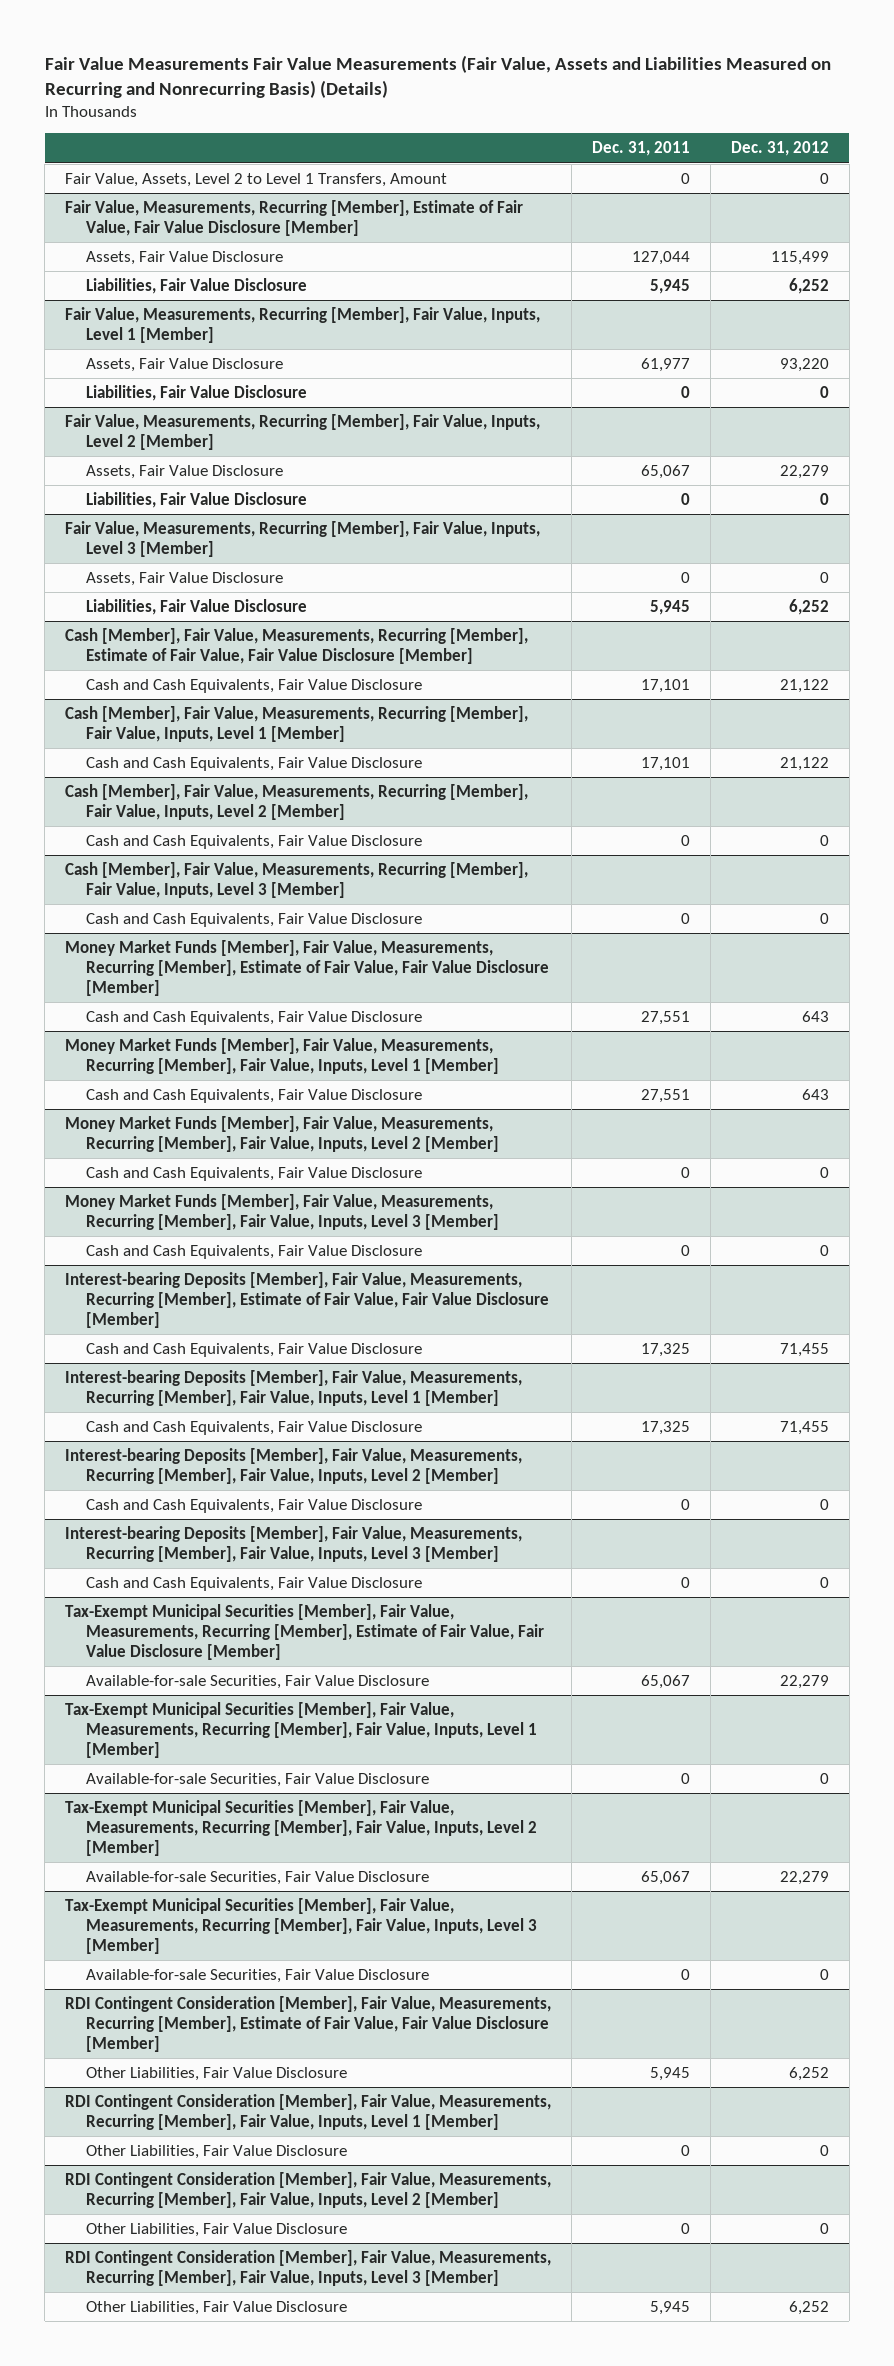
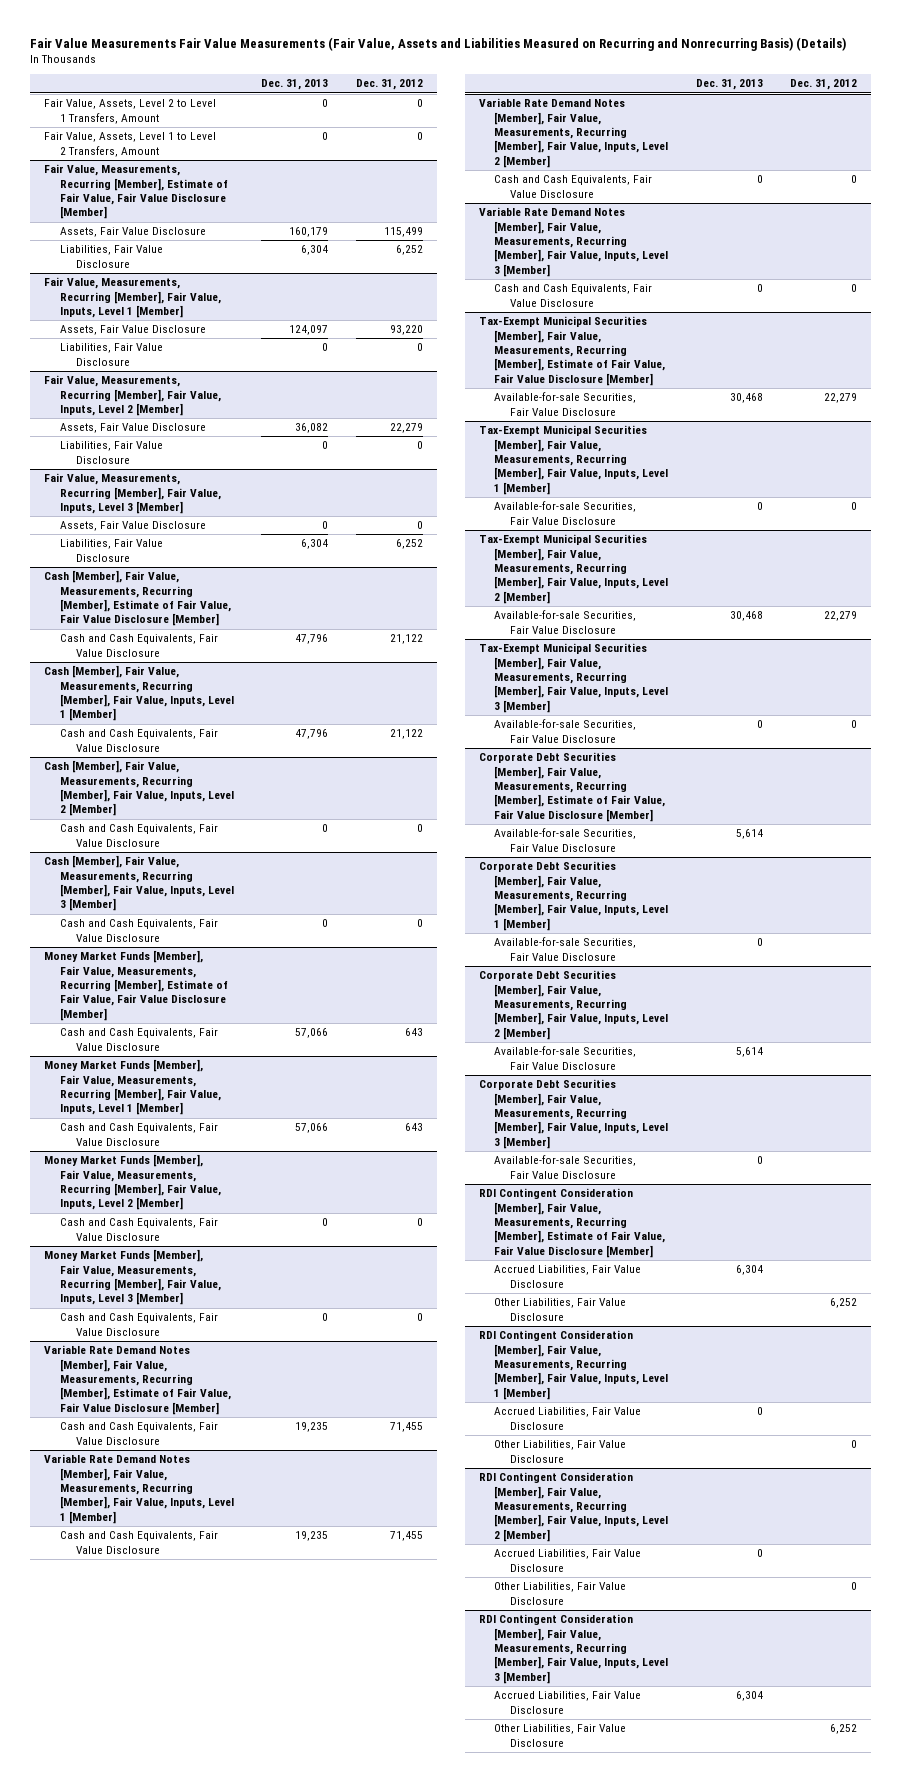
- | Dec. 31, 2011 | Dec. 31, 2012
+ | Dec. 31, 2013 | Dec. 31, 2012
+ Fair Value, Assets, Level 1 to Level 2 Transfers, Amount | 0 | 0
- Interest-bearing Deposits [Member], Fair Value, Measurements, Recurring [Member], Estimate of Fair Value, Fair Value Disclosure [Member]
+ Variable Rate Demand Notes [Member], Fair Value, Measurements, Recurring [Member], Estimate of Fair Value, Fair Value Disclosure [Member]
- Interest-bearing Deposits [Member], Fair Value, Measurements, Recurring [Member], Fair Value, Inputs, Level 1 [Member]
+ Variable Rate Demand Notes [Member], Fair Value, Measurements, Recurring [Member], Fair Value, Inputs, Level 1 [Member]
- Interest-bearing Deposits [Member], Fair Value, Measurements, Recurring [Member], Fair Value, Inputs, Level 2 [Member]
+ Variable Rate Demand Notes [Member], Fair Value, Measurements, Recurring [Member], Fair Value, Inputs, Level 2 [Member]
- Interest-bearing Deposits [Member], Fair Value, Measurements, Recurring [Member], Fair Value, Inputs, Level 3 [Member]
+ Variable Rate Demand Notes [Member], Fair Value, Measurements, Recurring [Member], Fair Value, Inputs, Level 3 [Member]
+ Corporate Debt Securities [Member], Fair Value, Measurements, Recurring [Member], Estimate of Fair Value, Fair Value Disclosure [Member]
+ Available-for-sale Securities, Fair Value Disclosure | 5,614 |
+ Corporate Debt Securities [Member], Fair Value, Measurements, Recurring [Member], Fair Value, Inputs, Level 1 [Member]
+ Available-for-sale Securities, Fair Value Disclosure | 0 |
+ Corporate Debt Securities [Member], Fair Value, Measurements, Recurring [Member], Fair Value, Inputs, Level 2 [Member]
+ Available-for-sale Securities, Fair Value Disclosure | 5,614 |
+ Corporate Debt Securities [Member], Fair Value, Measurements, Recurring [Member], Fair Value, Inputs, Level 3 [Member]
+ Available-for-sale Securities, Fair Value Disclosure | 0 |
@ RDI Contingent Consideration [Member], Fair Value, Measurements, Recurring [Member], Estimate of Fair Value, Fair Value Disclosure [Member]
+ Accrued Liabilities, Fair Value Disclosure | 6,304 |
@ RDI Contingent Consideration [Member], Fair Value, Measurements, Recurring [Member], Fair Value, Inputs, Level 1 [Member]
+ Accrued Liabilities, Fair Value Disclosure | 0 |
@ RDI Contingent Consideration [Member], Fair Value, Measurements, Recurring [Member], Fair Value, Inputs, Level 2 [Member]
+ Accrued Liabilities, Fair Value Disclosure | 0 |
@ RDI Contingent Consideration [Member], Fair Value, Measurements, Recurring [Member], Fair Value, Inputs, Level 3 [Member]
+ Accrued Liabilities, Fair Value Disclosure | 6,304 |

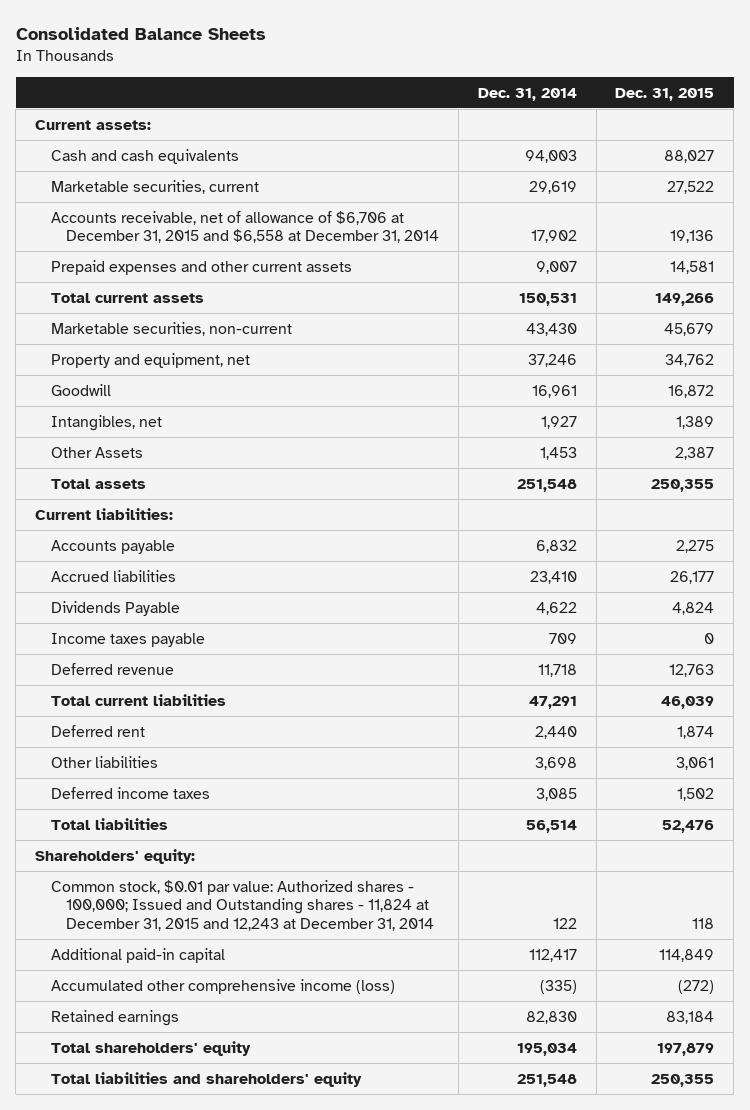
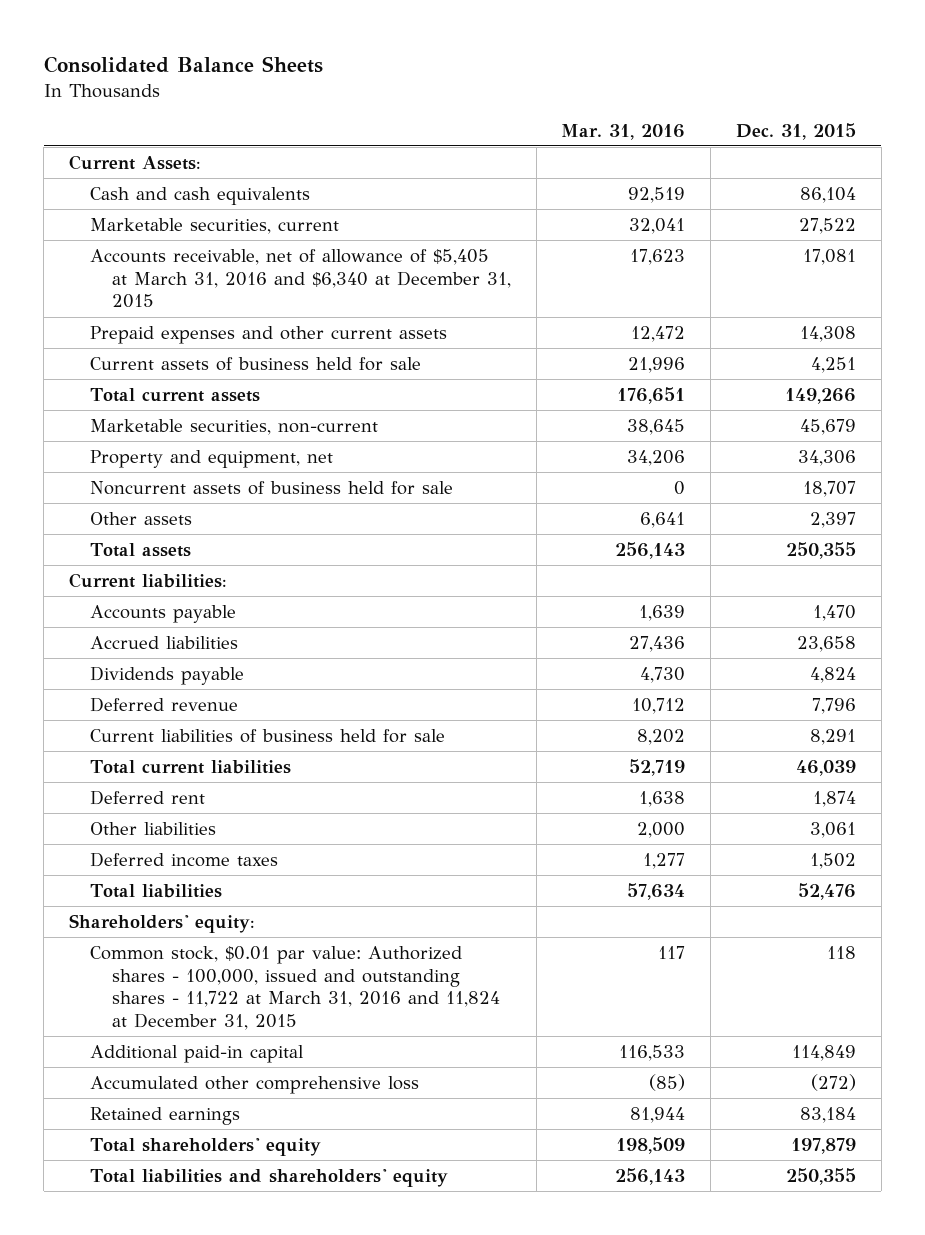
- | Dec. 31, 2014 | Dec. 31, 2015
+ | Mar. 31, 2016 | Dec. 31, 2015
- Current assets:
- Cash and cash equivalents | 94,003 | 88,027
+ Current Assets:
+ Cash and cash equivalents | 92,519 | 86,104
- Accounts receivable, net of allowance of $6,706 at December 31, 2015 and $6,558 at December 31, 2014 | 17,902 | 19,136
- Prepaid expenses and other current assets | 9,007 | 14,581
+ Accounts receivable, net of allowance of $5,405 at March 31, 2016 and $6,340 at December 31, 2015 | 17,623 | 17,081
+ Prepaid expenses and other current assets | 12,472 | 14,308
+ Current assets of business held for sale | 21,996 | 4,251
- Property and equipment, net | 37,246 | 34,762
- Goodwill | 16,961 | 16,872
- Intangibles, net | 1,927 | 1,389
- Other Assets | 1,453 | 2,387
+ Property and equipment, net | 34,206 | 34,306
+ Noncurrent assets of business held for sale | 0 | 18,707
+ Other assets | 6,641 | 2,397
- Accounts payable | 6,832 | 2,275
- Accrued liabilities | 23,410 | 26,177
- Dividends Payable | 4,622 | 4,824
- Income taxes payable | 709 | 0
- Deferred revenue | 11,718 | 12,763
+ Accounts payable | 1,639 | 1,470
+ Accrued liabilities | 27,436 | 23,658
+ Dividends payable | 4,730 | 4,824
+ Deferred revenue | 10,712 | 7,796
+ Current liabilities of business held for sale | 8,202 | 8,291
- Common stock, $0.01 par value: Authorized shares - 100,000; Issued and Outstanding shares - 11,824 at December 31, 2015 and 12,243 at December 31, 2014 | 122 | 118
+ Common stock, $0.01 par value: Authorized shares - 100,000, issued and outstanding shares - 11,722 at March 31, 2016 and 11,824 at December 31, 2015 | 117 | 118
- Accumulated other comprehensive income (loss) | (335) | (272)
+ Accumulated other comprehensive loss | (85) | (272)

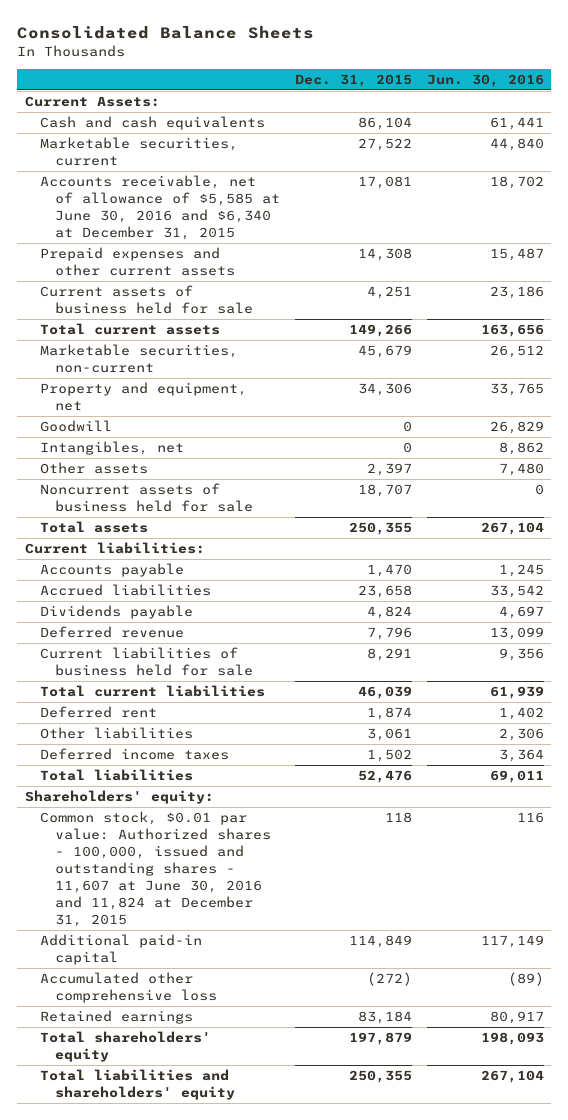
- | Mar. 31, 2016 | Dec. 31, 2015
+ | Dec. 31, 2015 | Jun. 30, 2016
- Accounts receivable, net of allowance of $5,405 at March 31, 2016 and $6,340 at December 31, 2015 | 17,623 | 17,081
+ Accounts receivable, net of allowance of $5,585 at June 30, 2016 and $6,340 at December 31, 2015 | 17,081 | 18,702
+ Goodwill | 0 | 26,829
+ Intangibles, net | 0 | 8,862
moved down: Noncurrent assets of business held for sale | 18,707 | 0
- Common stock, $0.01 par value: Authorized shares - 100,000, issued and outstanding shares - 11,722 at March 31, 2016 and 11,824 at December 31, 2015 | 117 | 118
+ Common stock, $0.01 par value: Authorized shares - 100,000, issued and outstanding shares - 11,607 at June 30, 2016 and 11,824 at December 31, 2015 | 118 | 116

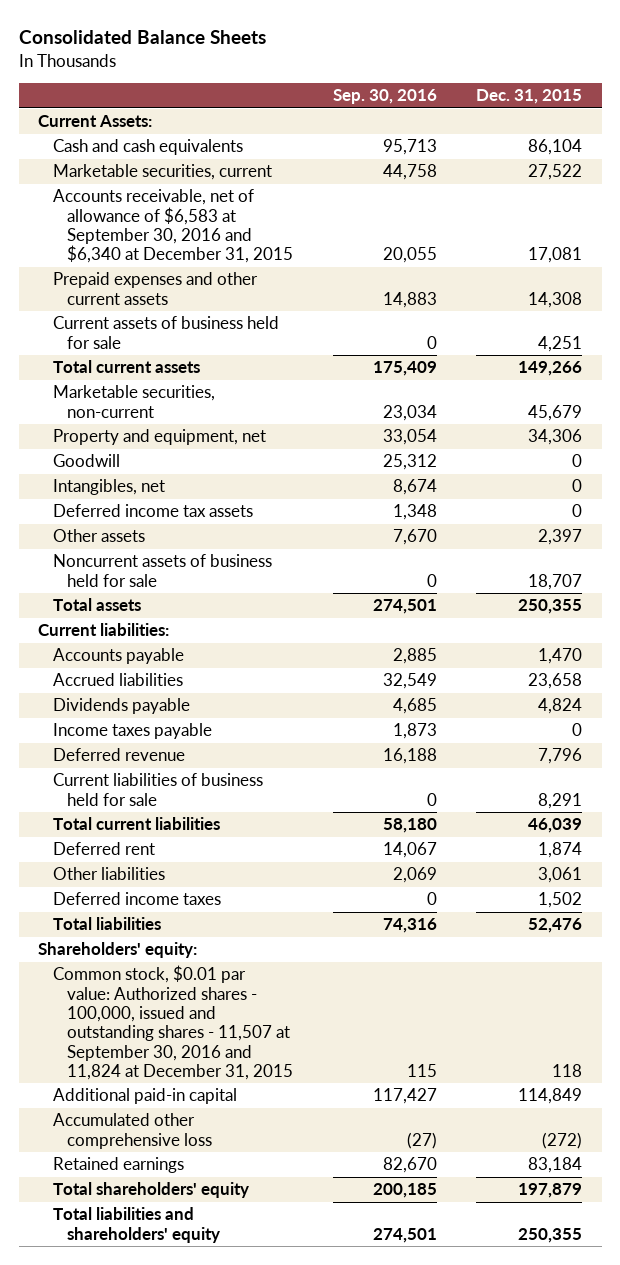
- | Dec. 31, 2015 | Jun. 30, 2016
+ | Sep. 30, 2016 | Dec. 31, 2015
- Accounts receivable, net of allowance of $5,585 at June 30, 2016 and $6,340 at December 31, 2015 | 17,081 | 18,702
+ Accounts receivable, net of allowance of $6,583 at September 30, 2016 and $6,340 at December 31, 2015 | 20,055 | 17,081
+ Deferred income tax assets | 1,348 | 0
+ Income taxes payable | 1,873 | 0
- Common stock, $0.01 par value: Authorized shares - 100,000, issued and outstanding shares - 11,607 at June 30, 2016 and 11,824 at December 31, 2015 | 118 | 116
+ Common stock, $0.01 par value: Authorized shares - 100,000, issued and outstanding shares - 11,507 at September 30, 2016 and 11,824 at December 31, 2015 | 115 | 118

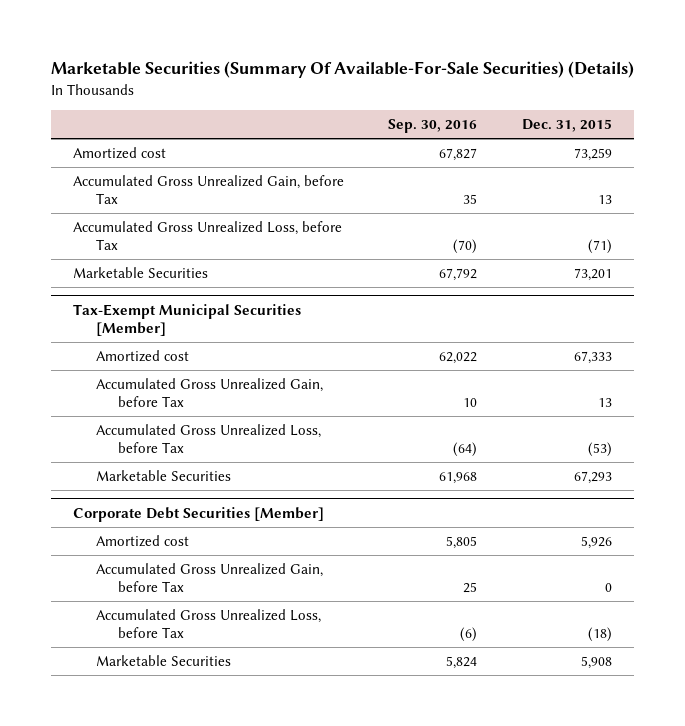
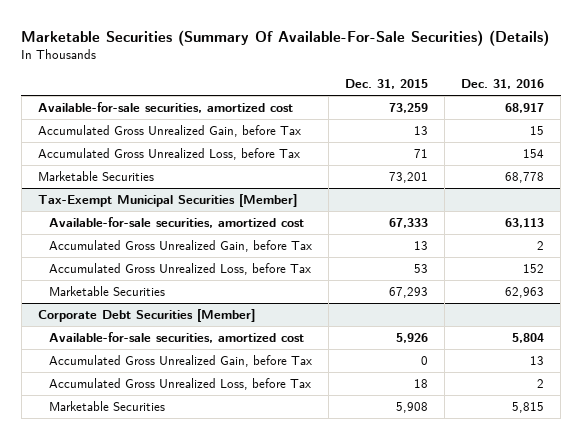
- | Sep. 30, 2016 | Dec. 31, 2015
+ | Dec. 31, 2015 | Dec. 31, 2016
- Amortized cost | 67,827 | 73,259
+ Available-for-sale securities, amortized cost | 73,259 | 68,917
- Accumulated Gross Unrealized Loss, before Tax | (70) | (71)
+ Accumulated Gross Unrealized Loss, before Tax | 71 | 154
@ Tax-Exempt Municipal Securities [Member]
- Amortized cost | 62,022 | 67,333
+ Available-for-sale securities, amortized cost | 67,333 | 63,113
- Accumulated Gross Unrealized Loss, before Tax | (64) | (53)
+ Accumulated Gross Unrealized Loss, before Tax | 53 | 152
@ Corporate Debt Securities [Member]
- Amortized cost | 5,805 | 5,926
+ Available-for-sale securities, amortized cost | 5,926 | 5,804
- Accumulated Gross Unrealized Loss, before Tax | (6) | (18)
+ Accumulated Gross Unrealized Loss, before Tax | 18 | 2

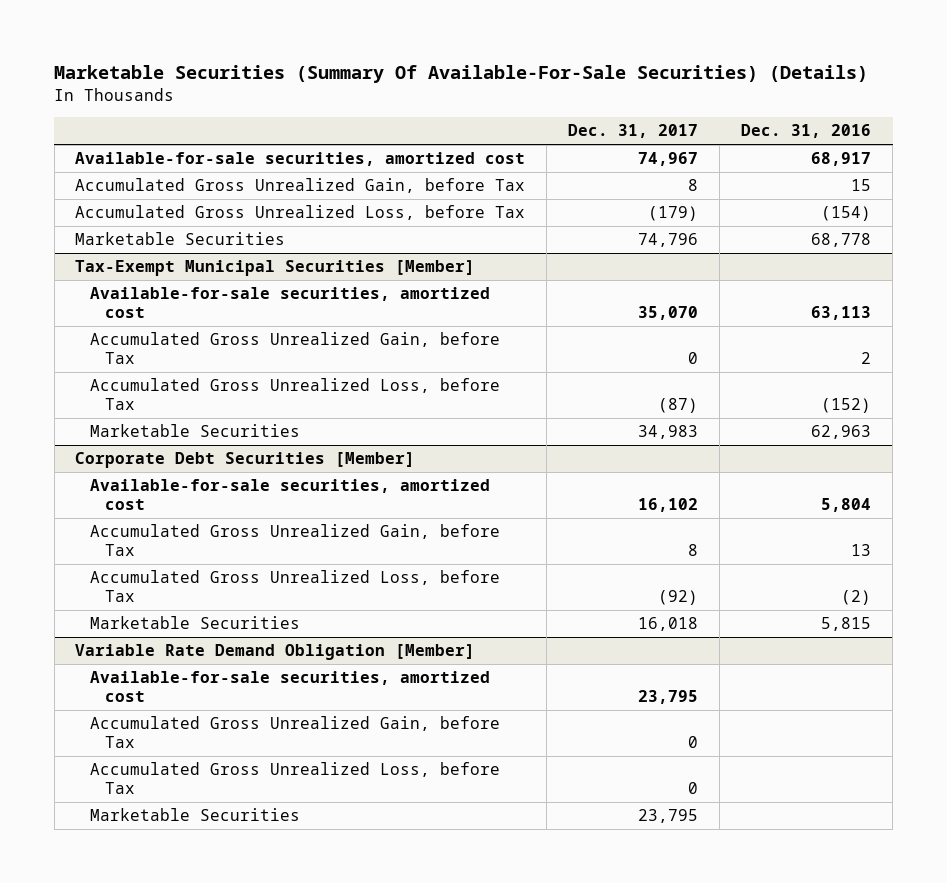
- | Dec. 31, 2015 | Dec. 31, 2016
+ | Dec. 31, 2017 | Dec. 31, 2016
- Accumulated Gross Unrealized Loss, before Tax | 71 | 154
+ Accumulated Gross Unrealized Loss, before Tax | (179) | (154)
@ Tax-Exempt Municipal Securities [Member]
- Accumulated Gross Unrealized Loss, before Tax | 53 | 152
+ Accumulated Gross Unrealized Loss, before Tax | (87) | (152)
@ Corporate Debt Securities [Member]
- Accumulated Gross Unrealized Loss, before Tax | 18 | 2
+ Accumulated Gross Unrealized Loss, before Tax | (92) | (2)
+ Variable Rate Demand Obligation [Member]
+ Available-for-sale securities, amortized cost | 23,795 |
+ Accumulated Gross Unrealized Gain, before Tax | 0 |
+ Accumulated Gross Unrealized Loss, before Tax | 0 |
+ Marketable Securities | 23,795 |

